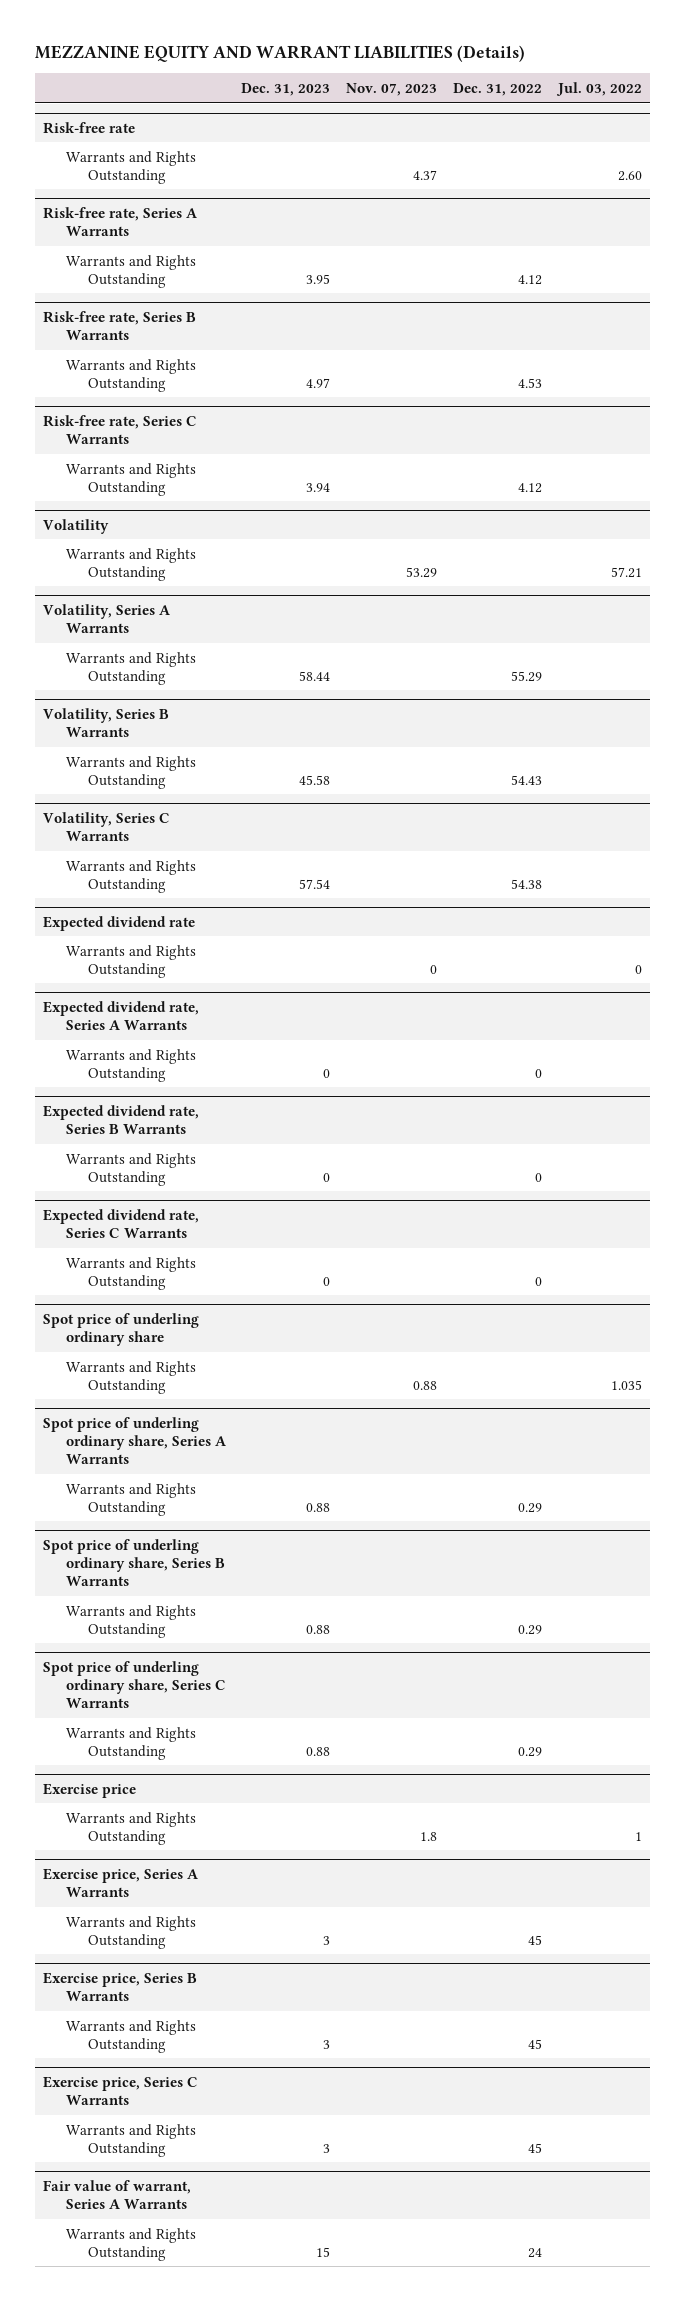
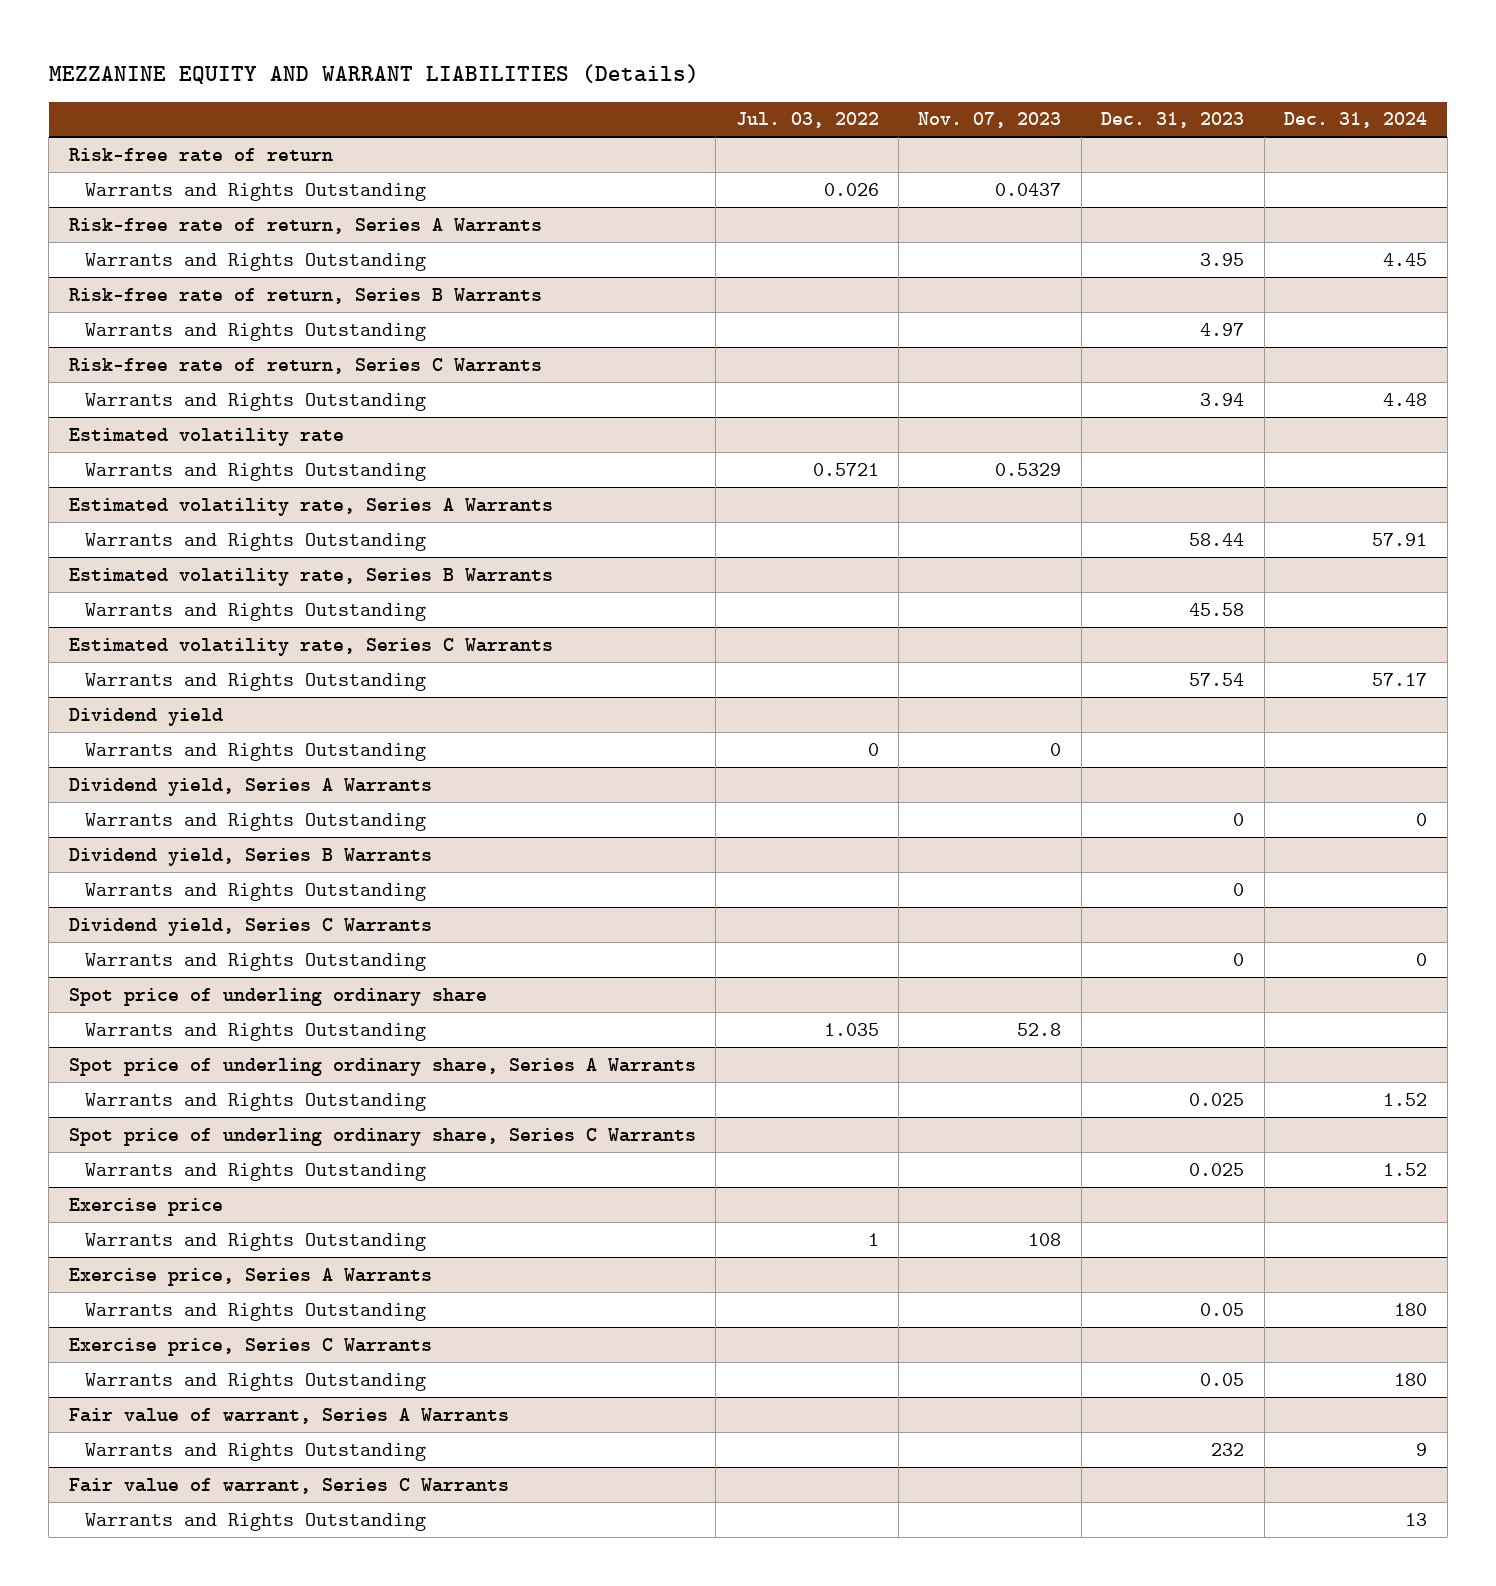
- | Dec. 31, 2023 | Nov. 07, 2023 | Dec. 31, 2022 | Jul. 03, 2022
+ | Jul. 03, 2022 | Nov. 07, 2023 | Dec. 31, 2023 | Dec. 31, 2024
- Risk-free rate
- Warrants and Rights Outstanding | | 4.37 | | 2.60
- Risk-free rate, Series A Warrants
+ Risk-free rate of return
+ Warrants and Rights Outstanding | 0.026 | 0.0437 | |
+ Risk-free rate of return, Series A Warrants
- Risk-free rate, Series B Warrants
+ Risk-free rate of return, Series B Warrants
- Risk-free rate, Series C Warrants
+ Risk-free rate of return, Series C Warrants
- Volatility
- Warrants and Rights Outstanding | | 53.29 | | 57.21
- Volatility, Series A Warrants
+ Estimated volatility rate
+ Warrants and Rights Outstanding | 0.5721 | 0.5329 | |
+ Estimated volatility rate, Series A Warrants
- Volatility, Series B Warrants
+ Estimated volatility rate, Series B Warrants
- Volatility, Series C Warrants
+ Estimated volatility rate, Series C Warrants
- Expected dividend rate
+ Dividend yield
- Expected dividend rate, Series A Warrants
+ Dividend yield, Series A Warrants
- Expected dividend rate, Series B Warrants
+ Dividend yield, Series B Warrants
- Expected dividend rate, Series C Warrants
+ Dividend yield, Series C Warrants
@ Spot price of underling ordinary share
- Warrants and Rights Outstanding | | 0.88 | | 1.035
+ Warrants and Rights Outstanding | 1.035 | 52.8 | |
@ Spot price of underling ordinary share, Series A Warrants
- Warrants and Rights Outstanding | 0.88 | | 0.29 |
- Spot price of underling ordinary share, Series B Warrants
- Warrants and Rights Outstanding | 0.88 | | 0.29 |
@ Spot price of underling ordinary share, Series A Warrants
+ Warrants and Rights Outstanding | | | 0.025 | 1.52
@ Spot price of underling ordinary share, Series C Warrants
- Warrants and Rights Outstanding | 0.88 | | 0.29 |
+ Warrants and Rights Outstanding | | | 0.025 | 1.52
@ Exercise price
- Warrants and Rights Outstanding | | 1.8 | | 1
+ Warrants and Rights Outstanding | 1 | 108 | |
@ Exercise price, Series A Warrants
- Warrants and Rights Outstanding | 3 | | 45 |
- Exercise price, Series B Warrants
- Warrants and Rights Outstanding | 3 | | 45 |
@ Exercise price, Series A Warrants
+ Warrants and Rights Outstanding | | | 0.05 | 180
@ Exercise price, Series C Warrants
- Warrants and Rights Outstanding | 3 | | 45 |
+ Warrants and Rights Outstanding | | | 0.05 | 180
@ Fair value of warrant, Series A Warrants
- Warrants and Rights Outstanding | 15 | | 24 |
+ Warrants and Rights Outstanding | | | 232 | 9
+ Fair value of warrant, Series C Warrants
+ Warrants and Rights Outstanding | | | | 13

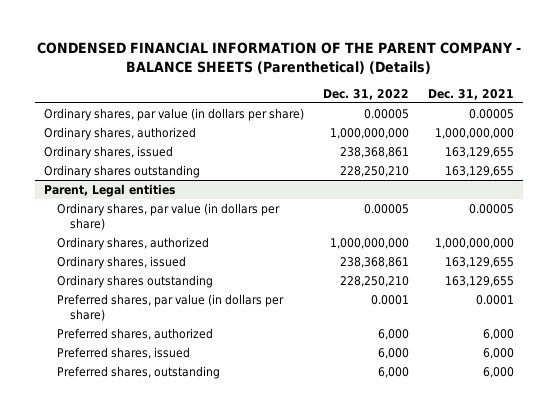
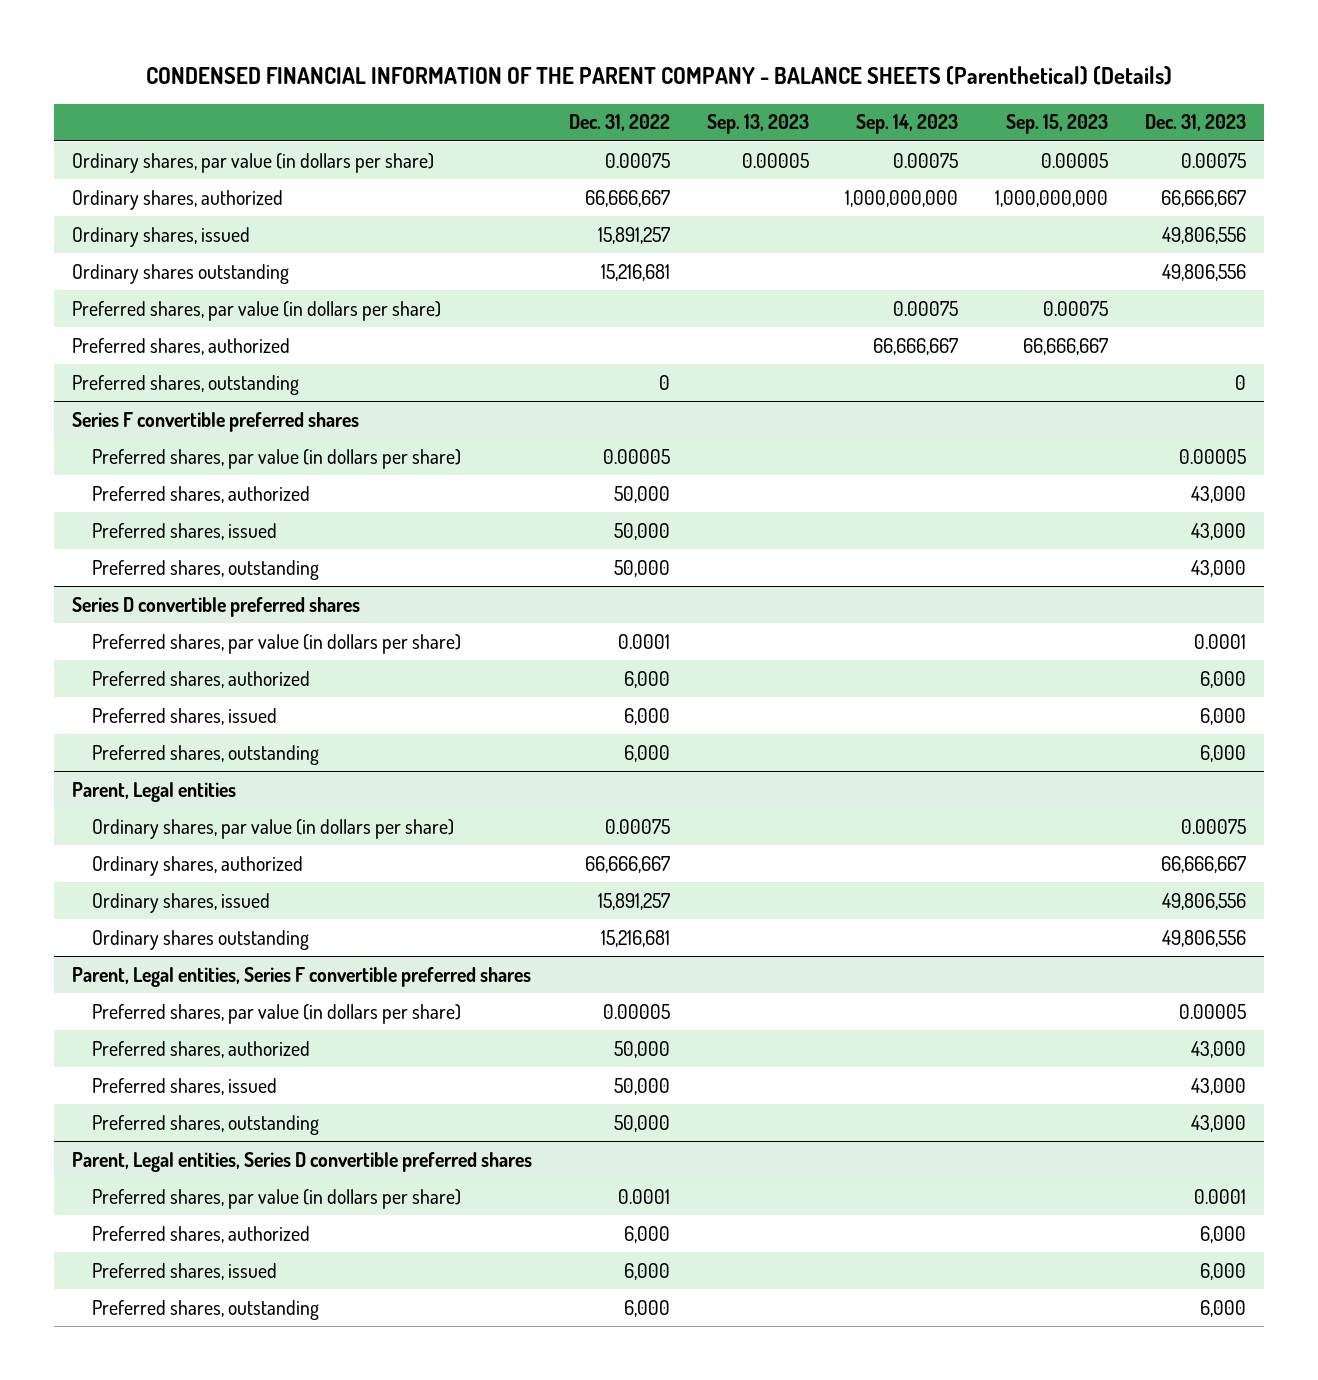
- | Dec. 31, 2022 | Dec. 31, 2021
+ | Dec. 31, 2022 | Sep. 13, 2023 | Sep. 14, 2023 | Sep. 15, 2023 | Dec. 31, 2023
- Ordinary shares, par value (in dollars per share) | 0.00005 | 0.00005
- Ordinary shares, authorized | 1,000,000,000 | 1,000,000,000
- Ordinary shares, issued | 238,368,861 | 163,129,655
- Ordinary shares outstanding | 228,250,210 | 163,129,655
+ Ordinary shares, par value (in dollars per share) | 0.00075 | 0.00005 | 0.00075 | 0.00005 | 0.00075
+ Ordinary shares, authorized | 66,666,667 | | 1,000,000,000 | 1,000,000,000 | 66,666,667
+ Ordinary shares, issued | 15,891,257 | | | | 49,806,556
+ Ordinary shares outstanding | 15,216,681 | | | | 49,806,556
+ Preferred shares, par value (in dollars per share) | | | 0.00075 | 0.00075 |
+ Preferred shares, authorized | | | 66,666,667 | 66,666,667 |
+ Preferred shares, outstanding | 0 | | | | 0
+ Series F convertible preferred shares
+ Preferred shares, par value (in dollars per share) | 0.00005 | | | | 0.00005
+ Preferred shares, authorized | 50,000 | | | | 43,000
+ Preferred shares, issued | 50,000 | | | | 43,000
+ Preferred shares, outstanding | 50,000 | | | | 43,000
+ Series D convertible preferred shares
+ Preferred shares, par value (in dollars per share) | 0.0001 | | | | 0.0001
+ Preferred shares, authorized | 6,000 | | | | 6,000
+ Preferred shares, issued | 6,000 | | | | 6,000
+ Preferred shares, outstanding | 6,000 | | | | 6,000
@ Parent, Legal entities
- Ordinary shares, par value (in dollars per share) | 0.00005 | 0.00005
- Ordinary shares, authorized | 1,000,000,000 | 1,000,000,000
- Ordinary shares, issued | 238,368,861 | 163,129,655
- Ordinary shares outstanding | 228,250,210 | 163,129,655
+ Ordinary shares, par value (in dollars per share) | 0.00075 | | | | 0.00075
+ Ordinary shares, authorized | 66,666,667 | | | | 66,666,667
+ Ordinary shares, issued | 15,891,257 | | | | 49,806,556
+ Ordinary shares outstanding | 15,216,681 | | | | 49,806,556
+ Parent, Legal entities, Series F convertible preferred shares
+ Preferred shares, par value (in dollars per share) | 0.00005 | | | | 0.00005
+ Preferred shares, authorized | 50,000 | | | | 43,000
+ Preferred shares, issued | 50,000 | | | | 43,000
+ Preferred shares, outstanding | 50,000 | | | | 43,000
+ Parent, Legal entities, Series D convertible preferred shares

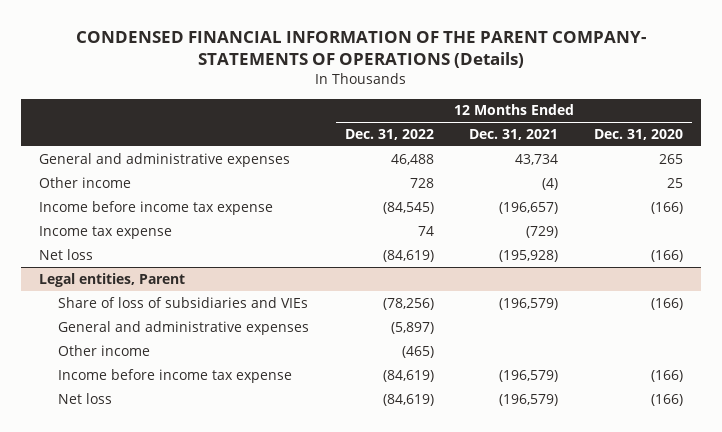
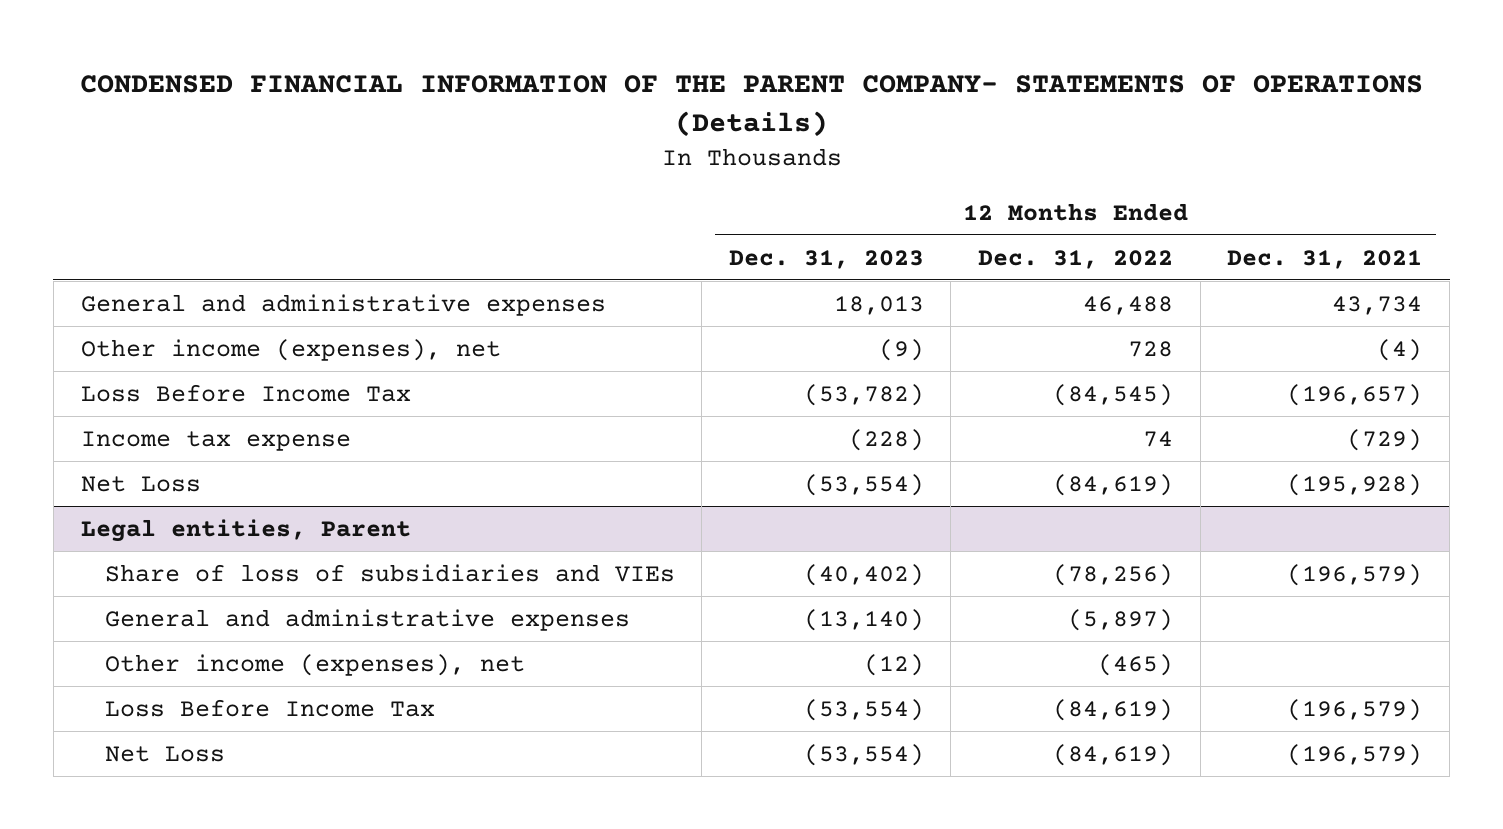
- | 12 Months Ended Dec. 31, 2022 | 12 Months Ended Dec. 31, 2021 | 12 Months Ended Dec. 31, 2020
+ | 12 Months Ended Dec. 31, 2023 | 12 Months Ended Dec. 31, 2022 | 12 Months Ended Dec. 31, 2021
- Other income | 728 | (4) | 25
- Income before income tax expense | (84,545) | (196,657) | (166)
+ Other income (expenses), net | (9) | 728 | (4)
+ Loss Before Income Tax | (53,782) | (84,545) | (196,657)
- Net loss | (84,619) | (195,928) | (166)
+ Net Loss | (53,554) | (84,619) | (195,928)
@ Legal entities, Parent
- Other income | (465) | |
- Income before income tax expense | (84,619) | (196,579) | (166)
- Net loss | (84,619) | (196,579) | (166)
+ Other income (expenses), net | (12) | (465) |
+ Loss Before Income Tax | (53,554) | (84,619) | (196,579)
+ Net Loss | (53,554) | (84,619) | (196,579)

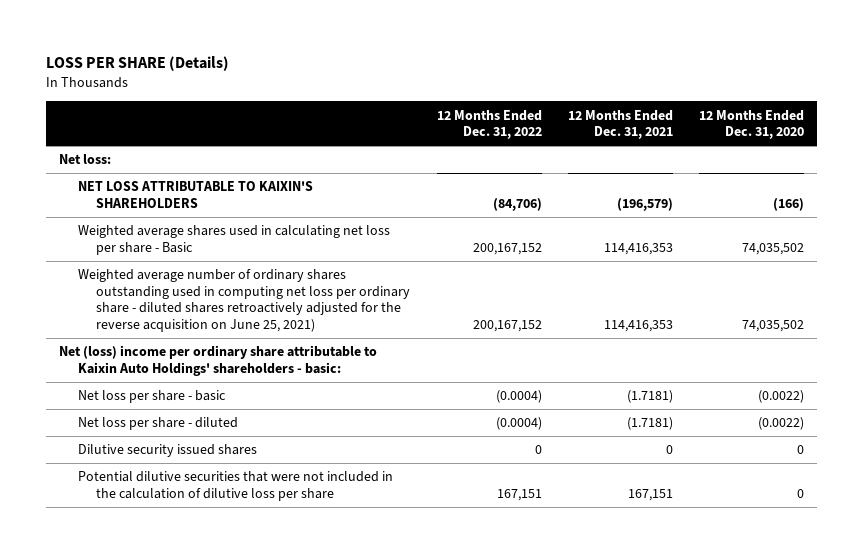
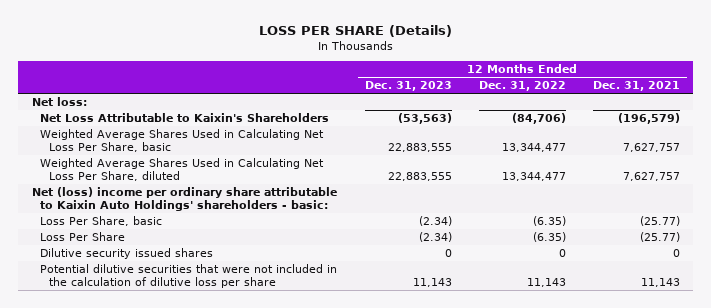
- | 12 Months Ended Dec. 31, 2022 | 12 Months Ended Dec. 31, 2021 | 12 Months Ended Dec. 31, 2020
+ | 12 Months Ended Dec. 31, 2023 | 12 Months Ended Dec. 31, 2022 | 12 Months Ended Dec. 31, 2021
- NET LOSS ATTRIBUTABLE TO KAIXIN'S SHAREHOLDERS | (84,706) | (196,579) | (166)
- Weighted average shares used in calculating net loss per share - Basic | 200,167,152 | 114,416,353 | 74,035,502
- Weighted average number of ordinary shares outstanding used in computing net loss per ordinary share - diluted shares retroactively adjusted for the reverse acquisition on June 25, 2021) | 200,167,152 | 114,416,353 | 74,035,502
+ Net Loss Attributable to Kaixin's Shareholders | (53,563) | (84,706) | (196,579)
+ Weighted Average Shares Used in Calculating Net Loss Per Share, basic | 22,883,555 | 13,344,477 | 7,627,757
+ Weighted Average Shares Used in Calculating Net Loss Per Share, diluted | 22,883,555 | 13,344,477 | 7,627,757
- Net loss per share - basic | (0.0004) | (1.7181) | (0.0022)
- Net loss per share - diluted | (0.0004) | (1.7181) | (0.0022)
+ Loss Per Share, basic | (2.34) | (6.35) | (25.77)
+ Loss Per Share | (2.34) | (6.35) | (25.77)
- Potential dilutive securities that were not included in the calculation of dilutive loss per share | 167,151 | 167,151 | 0
+ Potential dilutive securities that were not included in the calculation of dilutive loss per share | 11,143 | 11,143 | 11,143

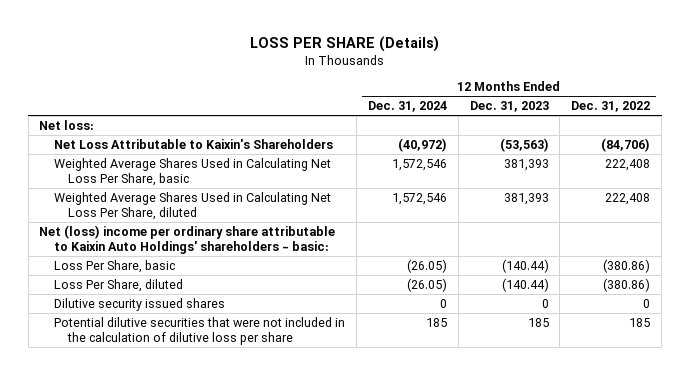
- | 12 Months Ended Dec. 31, 2023 | 12 Months Ended Dec. 31, 2022 | 12 Months Ended Dec. 31, 2021
+ | 12 Months Ended Dec. 31, 2024 | 12 Months Ended Dec. 31, 2023 | 12 Months Ended Dec. 31, 2022
- Weighted Average Shares Used in Calculating Net Loss Per Share, basic | 22,883,555 | 13,344,477 | 7,627,757
- Weighted Average Shares Used in Calculating Net Loss Per Share, diluted | 22,883,555 | 13,344,477 | 7,627,757
+ Weighted Average Shares Used in Calculating Net Loss Per Share, basic | 1,572,546 | 381,393 | 222,408
+ Weighted Average Shares Used in Calculating Net Loss Per Share, diluted | 1,572,546 | 381,393 | 222,408
- Loss Per Share, basic | (2.34) | (6.35) | (25.77)
- Loss Per Share | (2.34) | (6.35) | (25.77)
+ Loss Per Share, basic | (26.05) | (140.44) | (380.86)
+ Loss Per Share, diluted | (26.05) | (140.44) | (380.86)
- Potential dilutive securities that were not included in the calculation of dilutive loss per share | 11,143 | 11,143 | 11,143
+ Potential dilutive securities that were not included in the calculation of dilutive loss per share | 185 | 185 | 185

